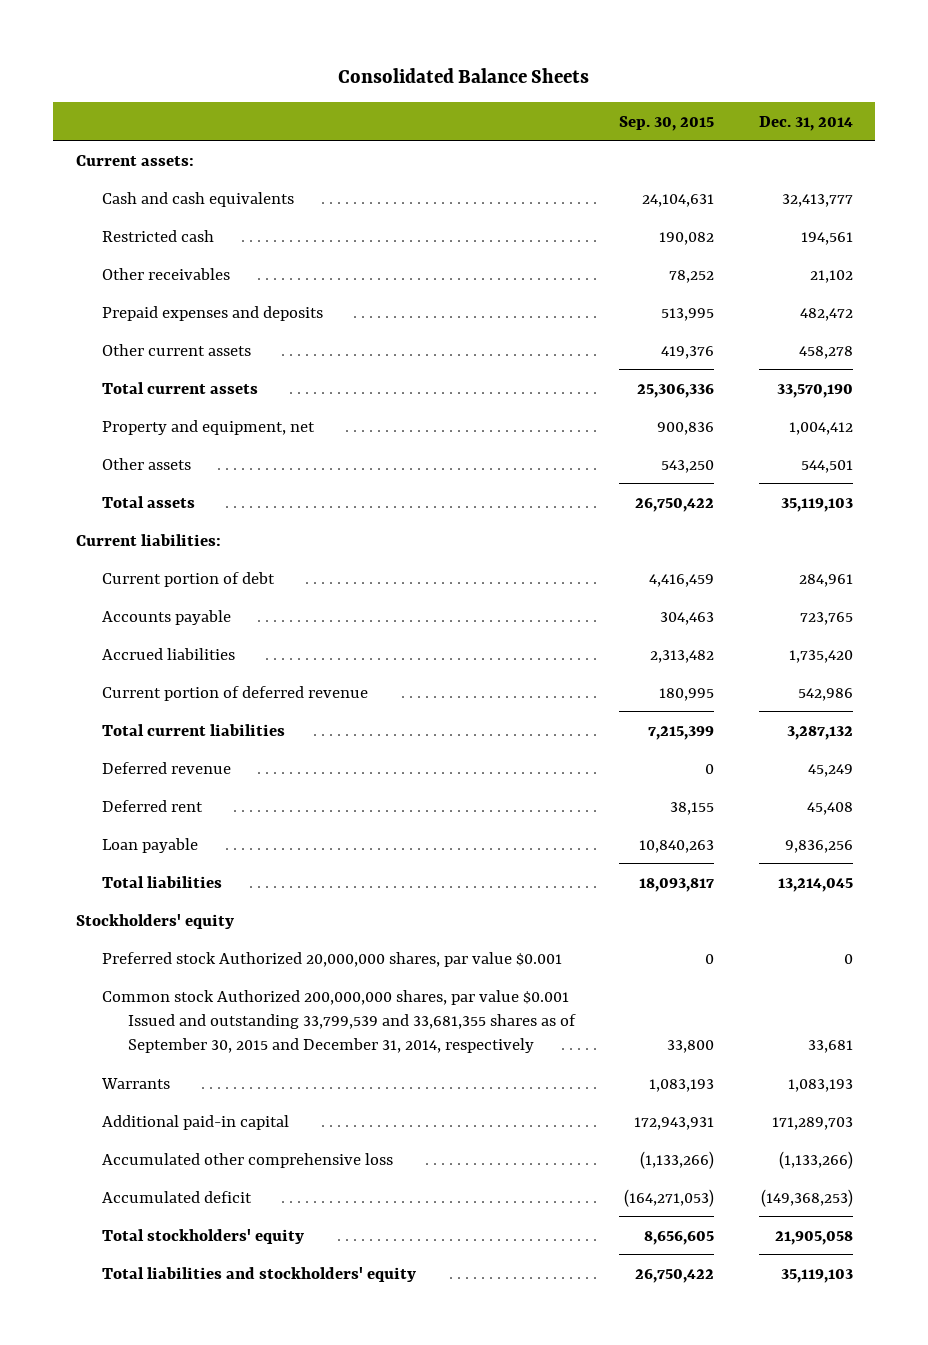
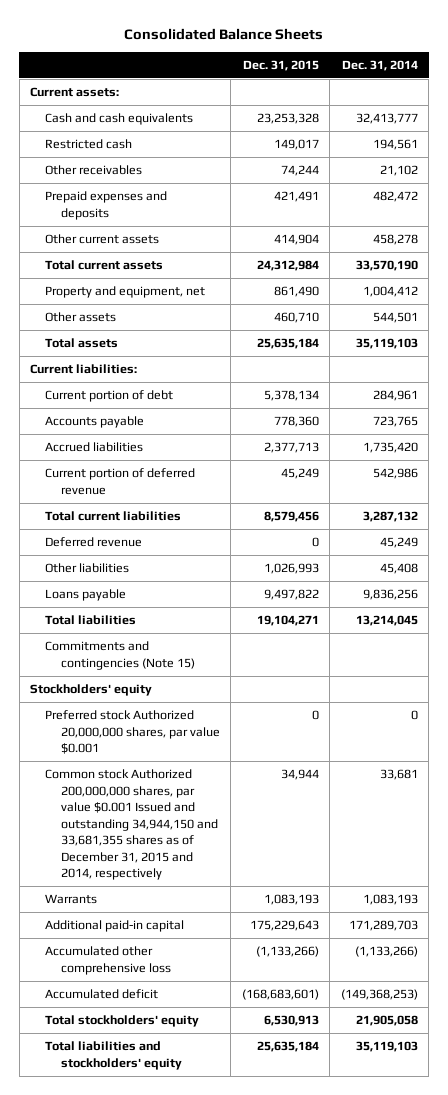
- | Sep. 30, 2015 | Dec. 31, 2014
+ | Dec. 31, 2015 | Dec. 31, 2014
- Deferred rent | 38,155 | 45,408
- Loan payable | 10,840,263 | 9,836,256
+ Other liabilities | 1,026,993 | 45,408
+ Loans payable | 9,497,822 | 9,836,256
+ Commitments and contingencies (Note 15)
- Common stock Authorized 200,000,000 shares, par value $0.001 Issued and outstanding 33,799,539 and 33,681,355 shares as of September 30, 2015 and December 31, 2014, respectively | 33,800 | 33,681
+ Common stock Authorized 200,000,000 shares, par value $0.001 Issued and outstanding 34,944,150 and 33,681,355 shares as of December 31, 2015 and 2014, respectively | 34,944 | 33,681

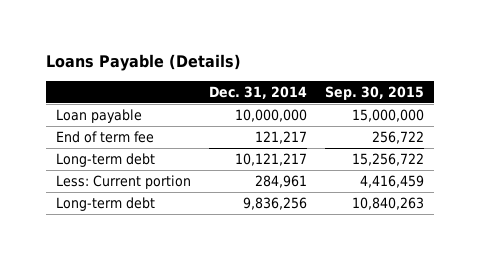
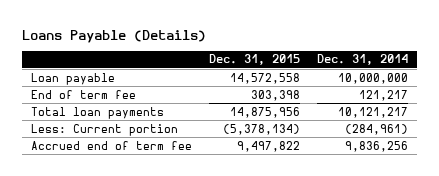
- | Dec. 31, 2014 | Sep. 30, 2015
+ | Dec. 31, 2015 | Dec. 31, 2014
- Long-term debt | 10,121,217 | 15,256,722
- Less: Current portion | 284,961 | 4,416,459
- Long-term debt | 9,836,256 | 10,840,263
+ Total loan payments | 14,875,956 | 10,121,217
+ Less: Current portion | (5,378,134) | (284,961)
+ Accrued end of term fee | 9,497,822 | 9,836,256

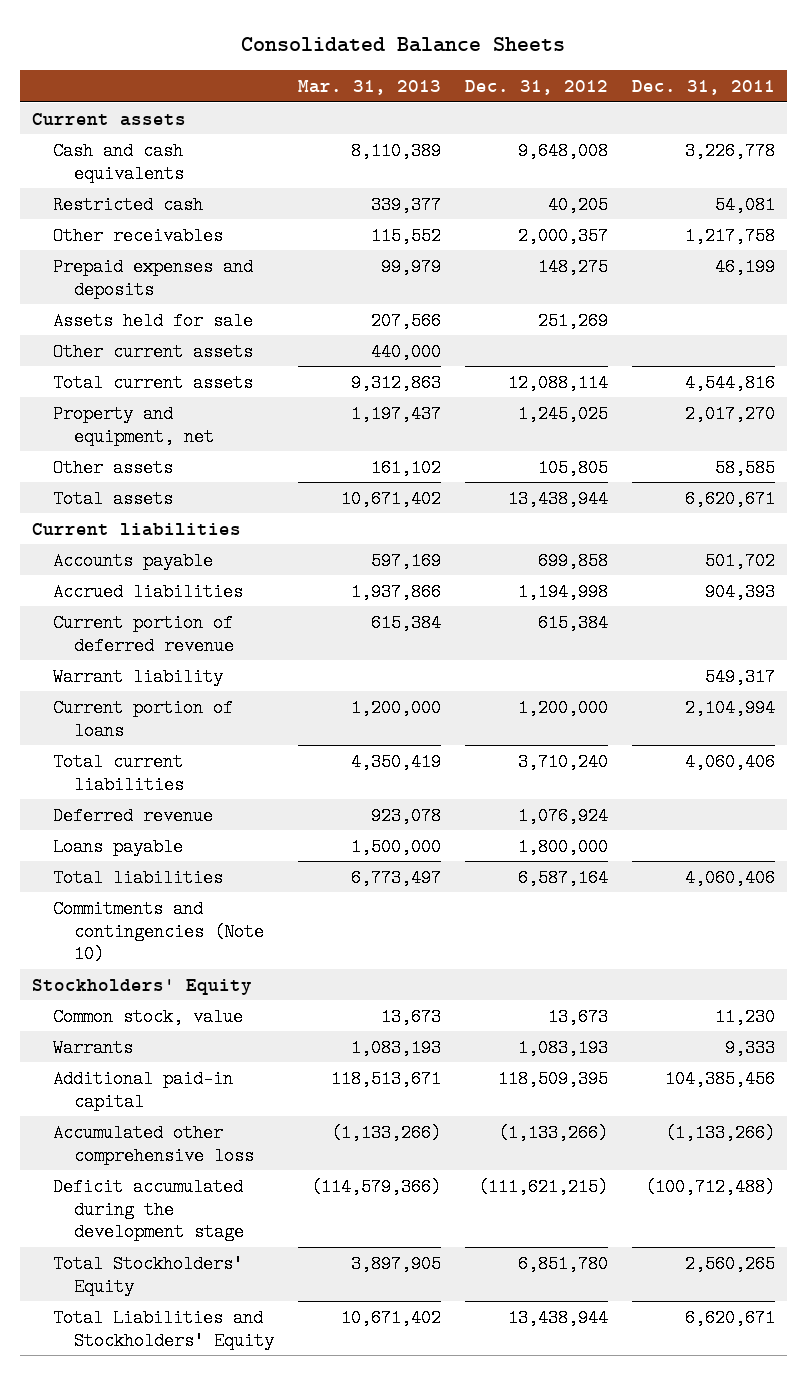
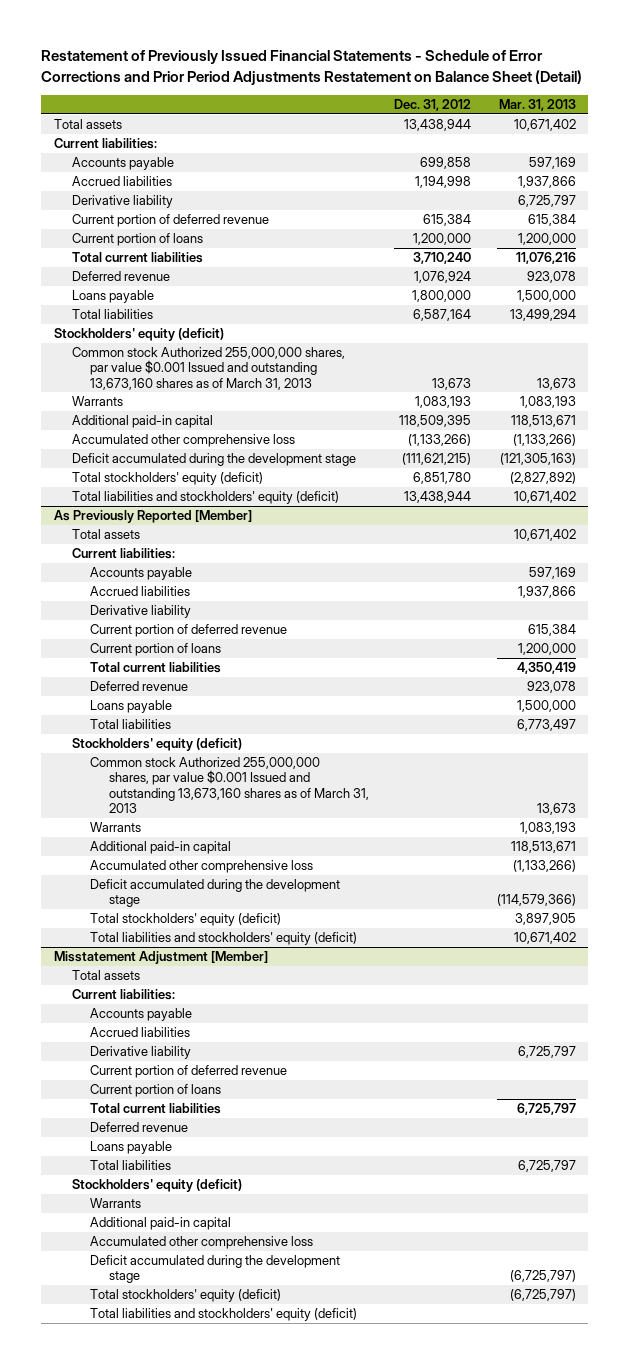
- Consolidated Balance Sheets
+ Restatement of Previously Issued Financial Statements - Schedule of Error Corrections and Prior Period Adjustments Restatement on Balance Sheet (Detail)
- | Mar. 31, 2013 | Dec. 31, 2012 | Dec. 31, 2011
+ | Dec. 31, 2012 | Mar. 31, 2013
- Current assets
- Cash and cash equivalents | 8,110,389 | 9,648,008 | 3,226,778
- Restricted cash | 339,377 | 40,205 | 54,081
- Other receivables | 115,552 | 2,000,357 | 1,217,758
- Prepaid expenses and deposits | 99,979 | 148,275 | 46,199
- Assets held for sale | 207,566 | 251,269 |
- Other current assets | 440,000 | |
- Total current assets | 9,312,863 | 12,088,114 | 4,544,816
- Property and equipment, net | 1,197,437 | 1,245,025 | 2,017,270
- Other assets | 161,102 | 105,805 | 58,585
- Current liabilities
+ Current liabilities:
+ Derivative liability | | 6,725,797
- Warrant liability | | | 549,317
- Total current liabilities | 4,350,419 | 3,710,240 | 4,060,406
+ Total current liabilities | 3,710,240 | 11,076,216
- Total liabilities | 6,773,497 | 6,587,164 | 4,060,406
- Commitments and contingencies (Note 10)
- Stockholders' Equity
- Common stock, value | 13,673 | 13,673 | 11,230
+ Total liabilities | 6,587,164 | 13,499,294
+ Stockholders' equity (deficit)
+ Common stock Authorized 255,000,000 shares, par value $0.001 Issued and outstanding 13,673,160 shares as of March 31, 2013 | 13,673 | 13,673
- Deficit accumulated during the development stage | (114,579,366) | (111,621,215) | (100,712,488)
- Total Stockholders' Equity | 3,897,905 | 6,851,780 | 2,560,265
- Total Liabilities and Stockholders' Equity | 10,671,402 | 13,438,944 | 6,620,671
+ Deficit accumulated during the development stage | (111,621,215) | (121,305,163)
+ Total stockholders' equity (deficit) | 6,851,780 | (2,827,892)
+ Total liabilities and stockholders' equity (deficit) | 13,438,944 | 10,671,402
+ As Previously Reported [Member]
+ Total assets | | 10,671,402
+ Current liabilities:
+ Accounts payable | | 597,169
+ Accrued liabilities | | 1,937,866
+ Derivative liability
+ Current portion of deferred revenue | | 615,384
+ Current portion of loans | | 1,200,000
+ Total current liabilities | | 4,350,419
+ Deferred revenue | | 923,078
+ Loans payable | | 1,500,000
+ Total liabilities | | 6,773,497
+ Stockholders' equity (deficit)
+ Common stock Authorized 255,000,000 shares, par value $0.001 Issued and outstanding 13,673,160 shares as of March 31, 2013 | | 13,673
+ Warrants | | 1,083,193
+ Additional paid-in capital | | 118,513,671
+ Accumulated other comprehensive loss | | (1,133,266)
+ Deficit accumulated during the development stage | | (114,579,366)
+ Total stockholders' equity (deficit) | | 3,897,905
+ Total liabilities and stockholders' equity (deficit) | | 10,671,402
+ Misstatement Adjustment [Member]
+ Total assets
+ Current liabilities:
+ Accounts payable
+ Accrued liabilities
+ Derivative liability | | 6,725,797
+ Current portion of deferred revenue
+ Current portion of loans
+ Total current liabilities | | 6,725,797
+ Deferred revenue
+ Loans payable
+ Total liabilities | | 6,725,797
+ Stockholders' equity (deficit)
+ Warrants
+ Additional paid-in capital
+ Accumulated other comprehensive loss
+ Deficit accumulated during the development stage | | (6,725,797)
+ Total stockholders' equity (deficit) | | (6,725,797)
+ Total liabilities and stockholders' equity (deficit)

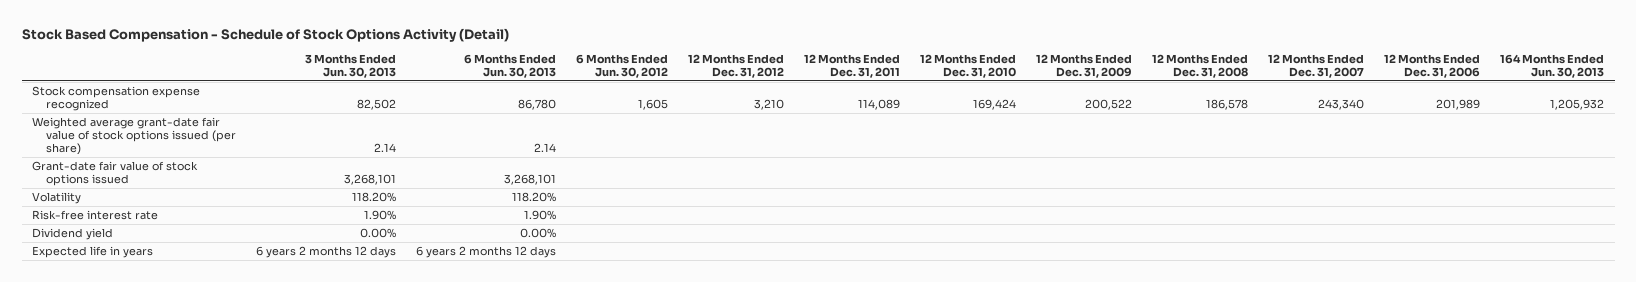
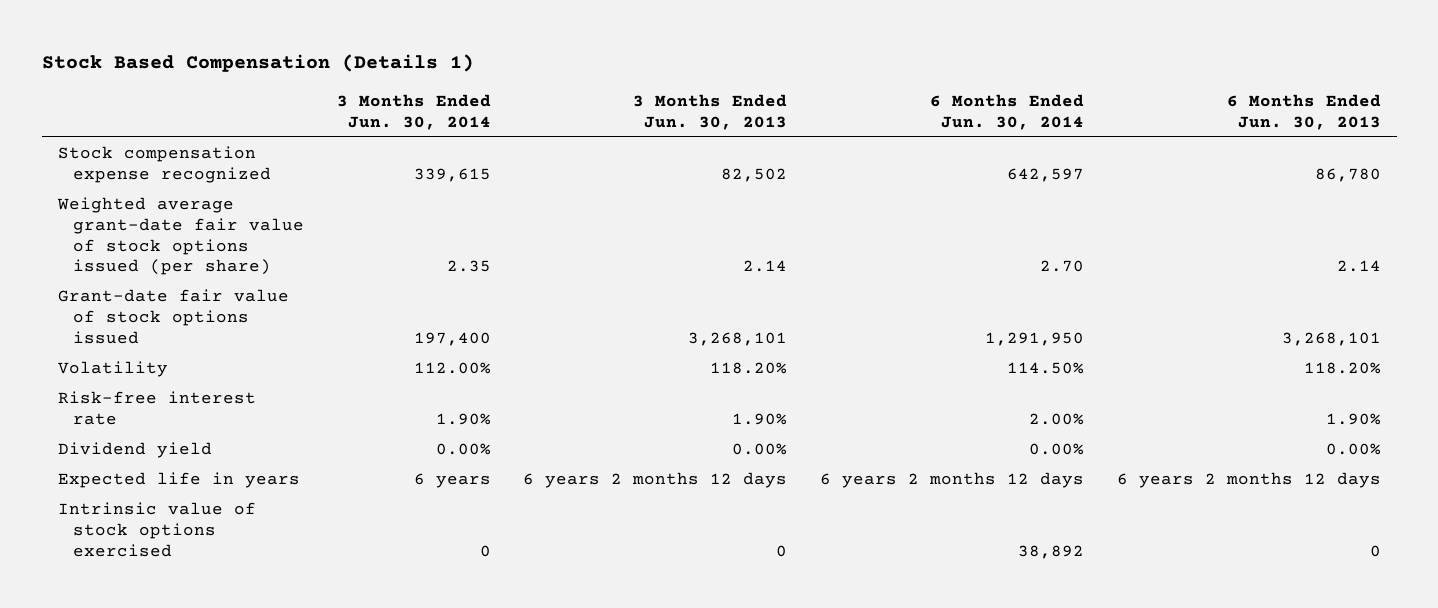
- Stock Based Compensation - Schedule of Stock Options Activity (Detail)
+ Stock Based Compensation (Details 1)
- | 3 Months Ended Jun. 30, 2013 | 6 Months Ended Jun. 30, 2013 | 6 Months Ended Jun. 30, 2012 | 12 Months Ended Dec. 31, 2012 | 12 Months Ended Dec. 31, 2011 | 12 Months Ended Dec. 31, 2010 | 12 Months Ended Dec. 31, 2009 | 12 Months Ended Dec. 31, 2008 | 12 Months Ended Dec. 31, 2007 | 12 Months Ended Dec. 31, 2006 | 164 Months Ended Jun. 30, 2013
+ | 3 Months Ended Jun. 30, 2014 | 3 Months Ended Jun. 30, 2013 | 6 Months Ended Jun. 30, 2014 | 6 Months Ended Jun. 30, 2013
+ Intrinsic value of stock options exercised | 0 | 0 | 38,892 | 0

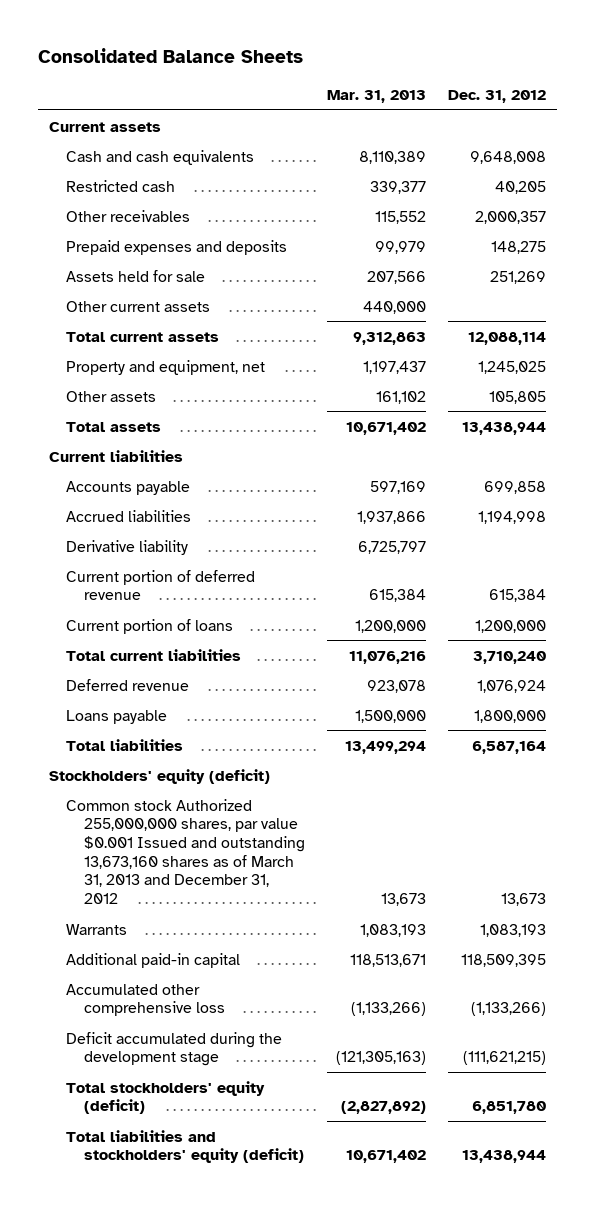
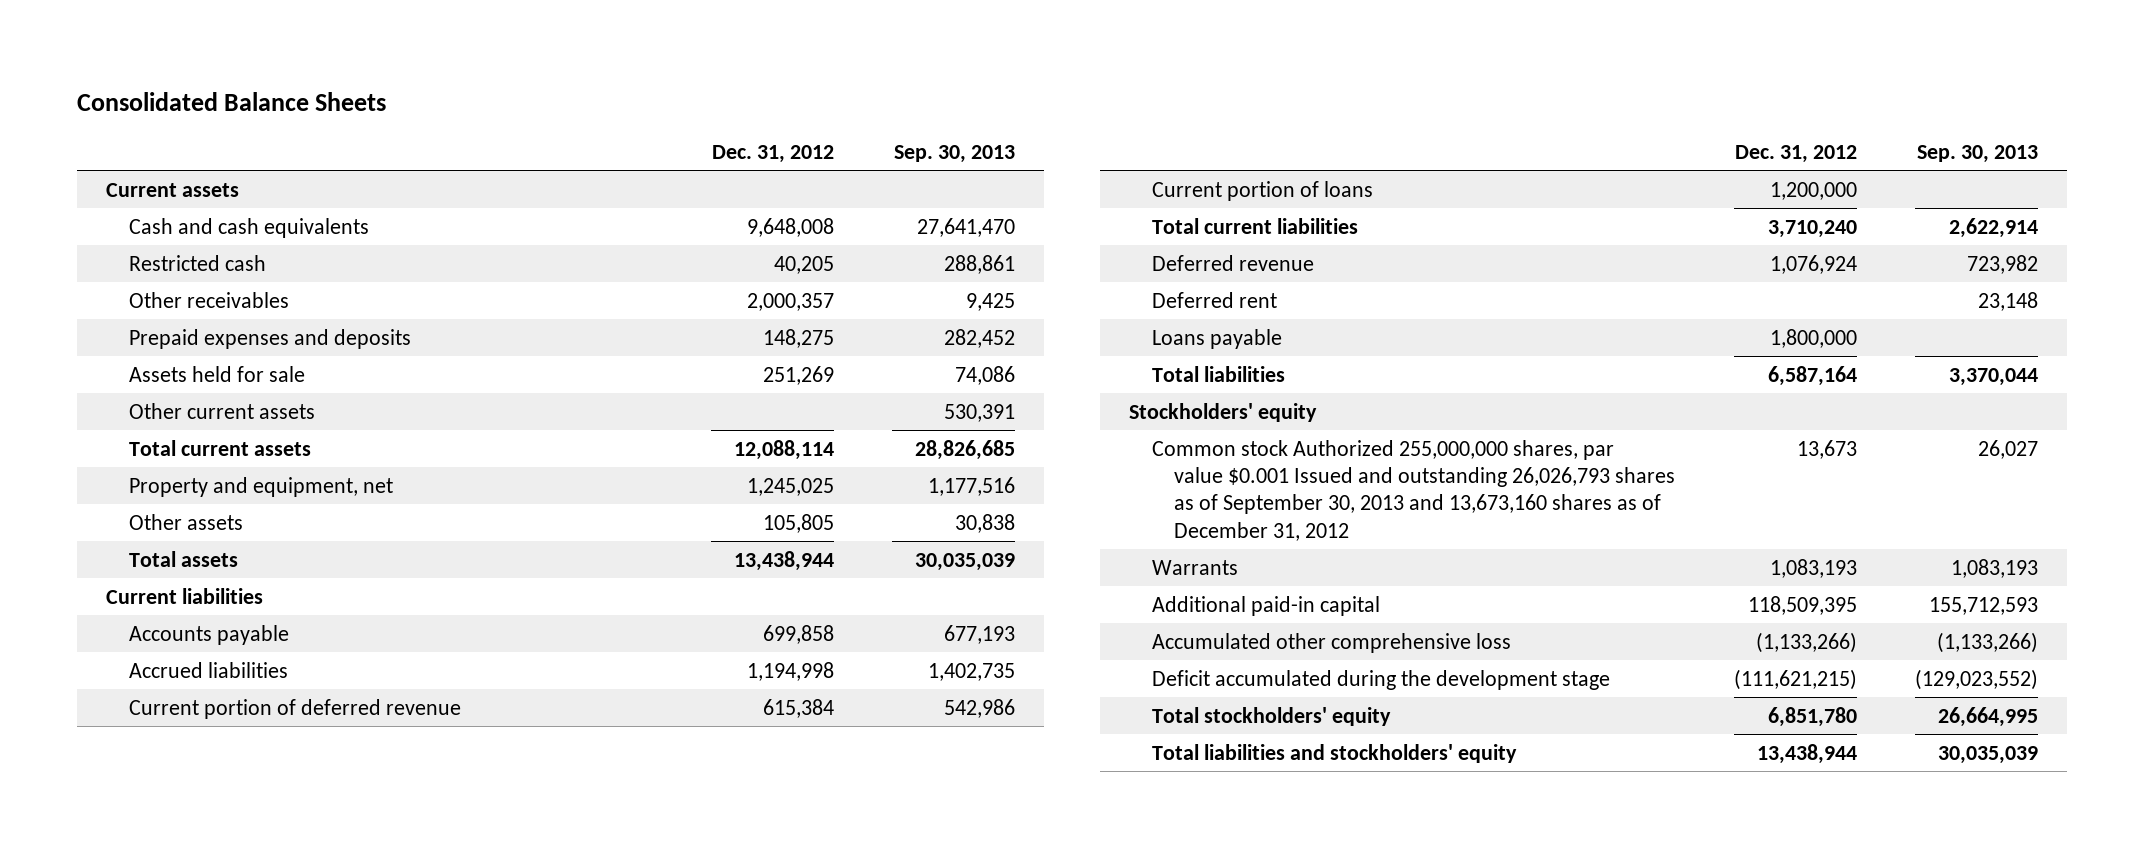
- | Mar. 31, 2013 | Dec. 31, 2012
+ | Dec. 31, 2012 | Sep. 30, 2013
- Derivative liability | 6,725,797 |
+ Deferred rent | | 23,148
- Stockholders' equity (deficit)
- Common stock Authorized 255,000,000 shares, par value $0.001 Issued and outstanding 13,673,160 shares as of March 31, 2013 and December 31, 2012 | 13,673 | 13,673
+ Stockholders' equity
+ Common stock Authorized 255,000,000 shares, par value $0.001 Issued and outstanding 26,026,793 shares as of September 30, 2013 and 13,673,160 shares as of December 31, 2012 | 13,673 | 26,027
- Total stockholders' equity (deficit) | (2,827,892) | 6,851,780
- Total liabilities and stockholders' equity (deficit) | 10,671,402 | 13,438,944
+ Total stockholders' equity | 6,851,780 | 26,664,995
+ Total liabilities and stockholders' equity | 13,438,944 | 30,035,039

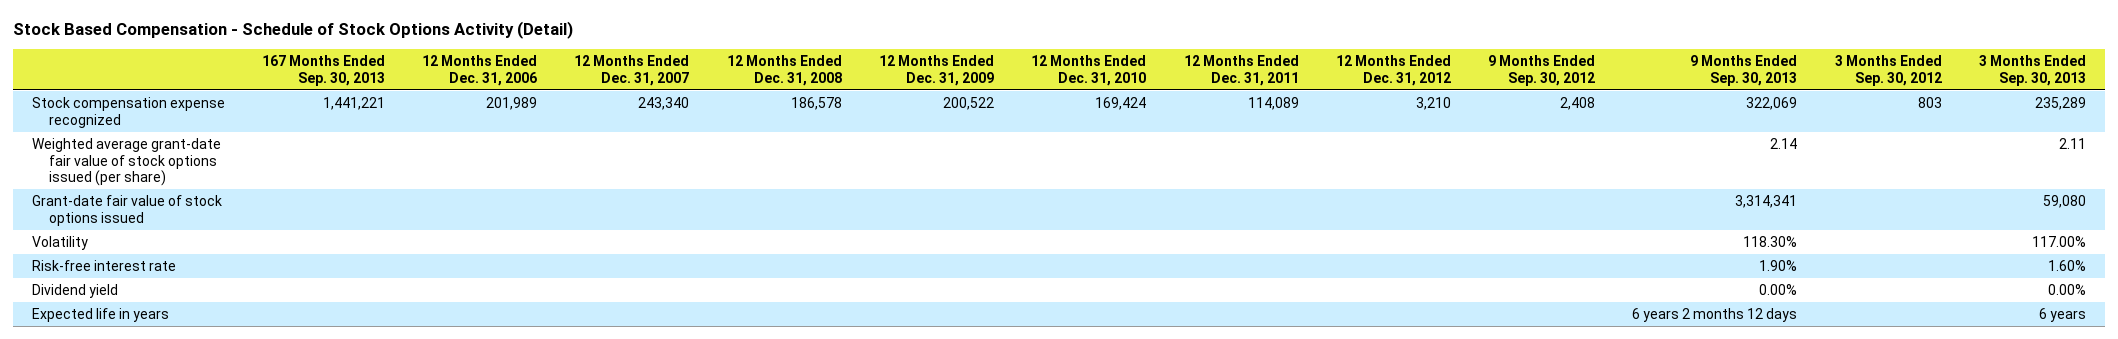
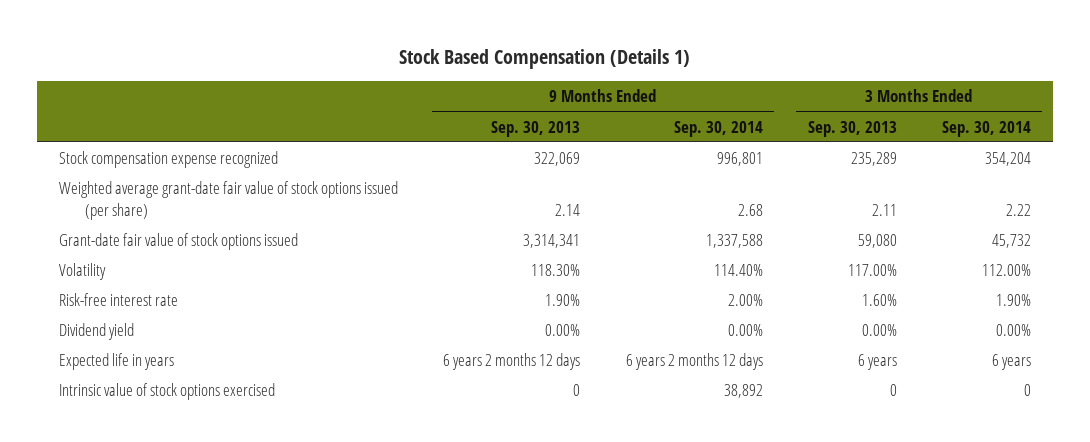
- Stock Based Compensation - Schedule of Stock Options Activity (Detail)
+ Stock Based Compensation (Details 1)
- | 167 Months Ended Sep. 30, 2013 | 12 Months Ended Dec. 31, 2006 | 12 Months Ended Dec. 31, 2007 | 12 Months Ended Dec. 31, 2008 | 12 Months Ended Dec. 31, 2009 | 12 Months Ended Dec. 31, 2010 | 12 Months Ended Dec. 31, 2011 | 12 Months Ended Dec. 31, 2012 | 9 Months Ended Sep. 30, 2012 | 9 Months Ended Sep. 30, 2013 | 3 Months Ended Sep. 30, 2012 | 3 Months Ended Sep. 30, 2013
+ | 9 Months Ended Sep. 30, 2013 | 9 Months Ended Sep. 30, 2014 | 3 Months Ended Sep. 30, 2013 | 3 Months Ended Sep. 30, 2014
+ Intrinsic value of stock options exercised | 0 | 38,892 | 0 | 0

